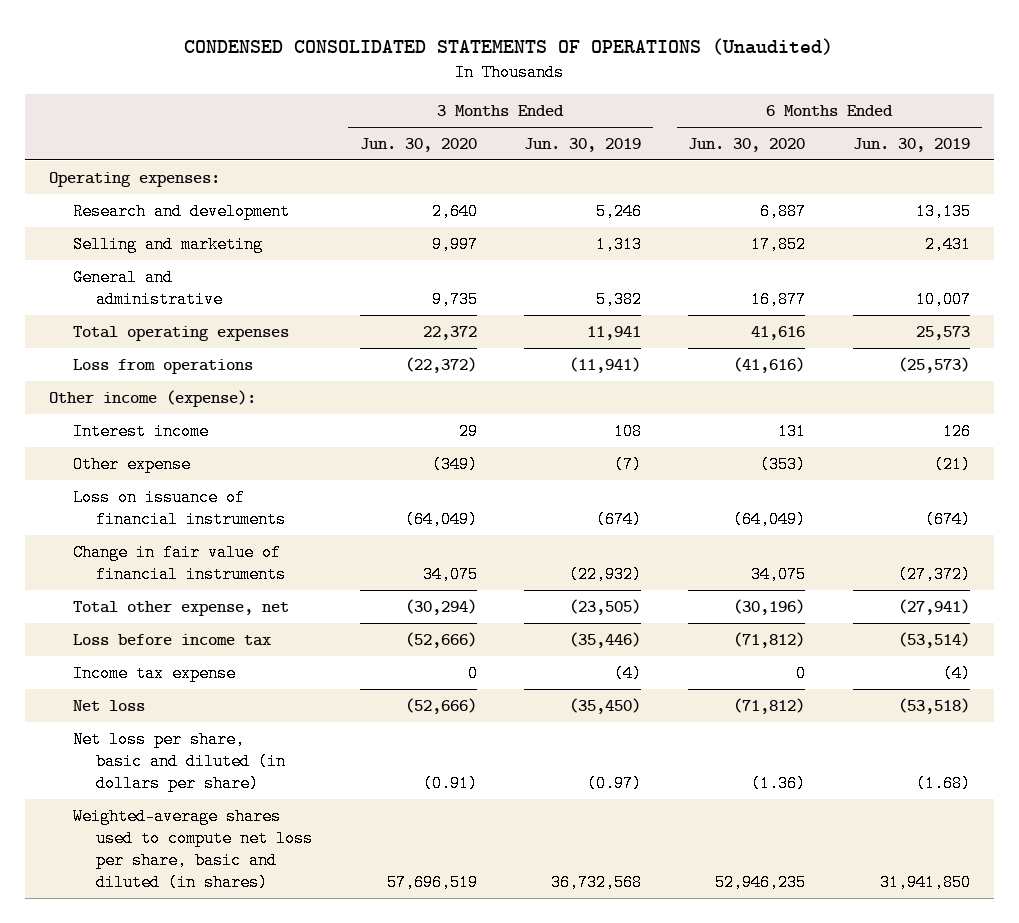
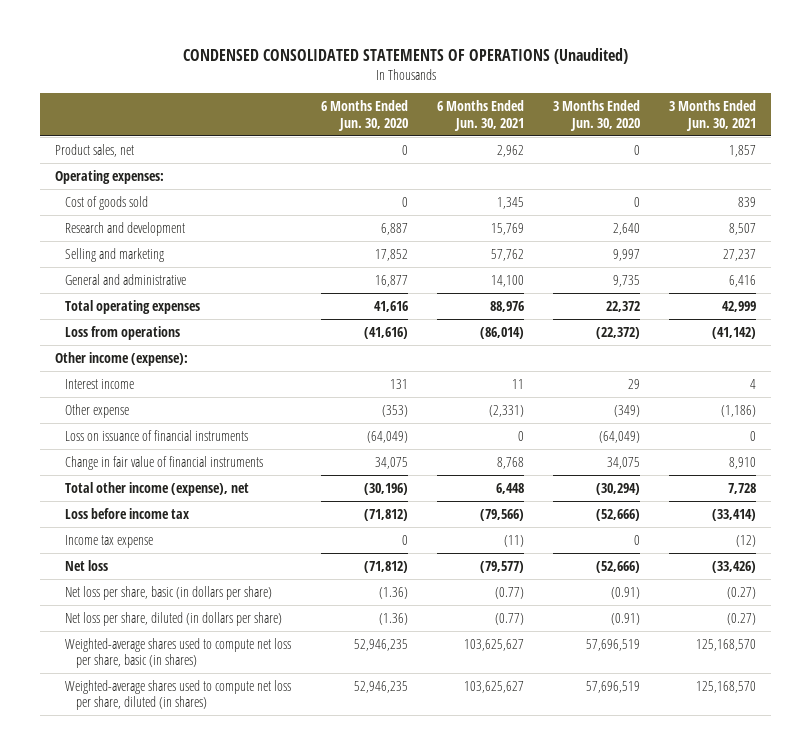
- | 3 Months Ended Jun. 30, 2020 | 3 Months Ended Jun. 30, 2019 | 6 Months Ended Jun. 30, 2020 | 6 Months Ended Jun. 30, 2019
+ | 6 Months Ended Jun. 30, 2020 | 6 Months Ended Jun. 30, 2021 | 3 Months Ended Jun. 30, 2020 | 3 Months Ended Jun. 30, 2021
+ Product sales, net | 0 | 2,962 | 0 | 1,857
+ Cost of goods sold | 0 | 1,345 | 0 | 839
- Total other expense, net | (30,294) | (23,505) | (30,196) | (27,941)
+ Total other income (expense), net | (30,196) | 6,448 | (30,294) | 7,728
- Net loss per share, basic and diluted (in dollars per share) | (0.91) | (0.97) | (1.36) | (1.68)
- Weighted-average shares used to compute net loss per share, basic and diluted (in shares) | 57,696,519 | 36,732,568 | 52,946,235 | 31,941,850
+ Net loss per share, basic (in dollars per share) | (1.36) | (0.77) | (0.91) | (0.27)
+ Net loss per share, diluted (in dollars per share) | (1.36) | (0.77) | (0.91) | (0.27)
+ Weighted-average shares used to compute net loss per share, basic (in shares) | 52,946,235 | 103,625,627 | 57,696,519 | 125,168,570
+ Weighted-average shares used to compute net loss per share, diluted (in shares) | 52,946,235 | 103,625,627 | 57,696,519 | 125,168,570

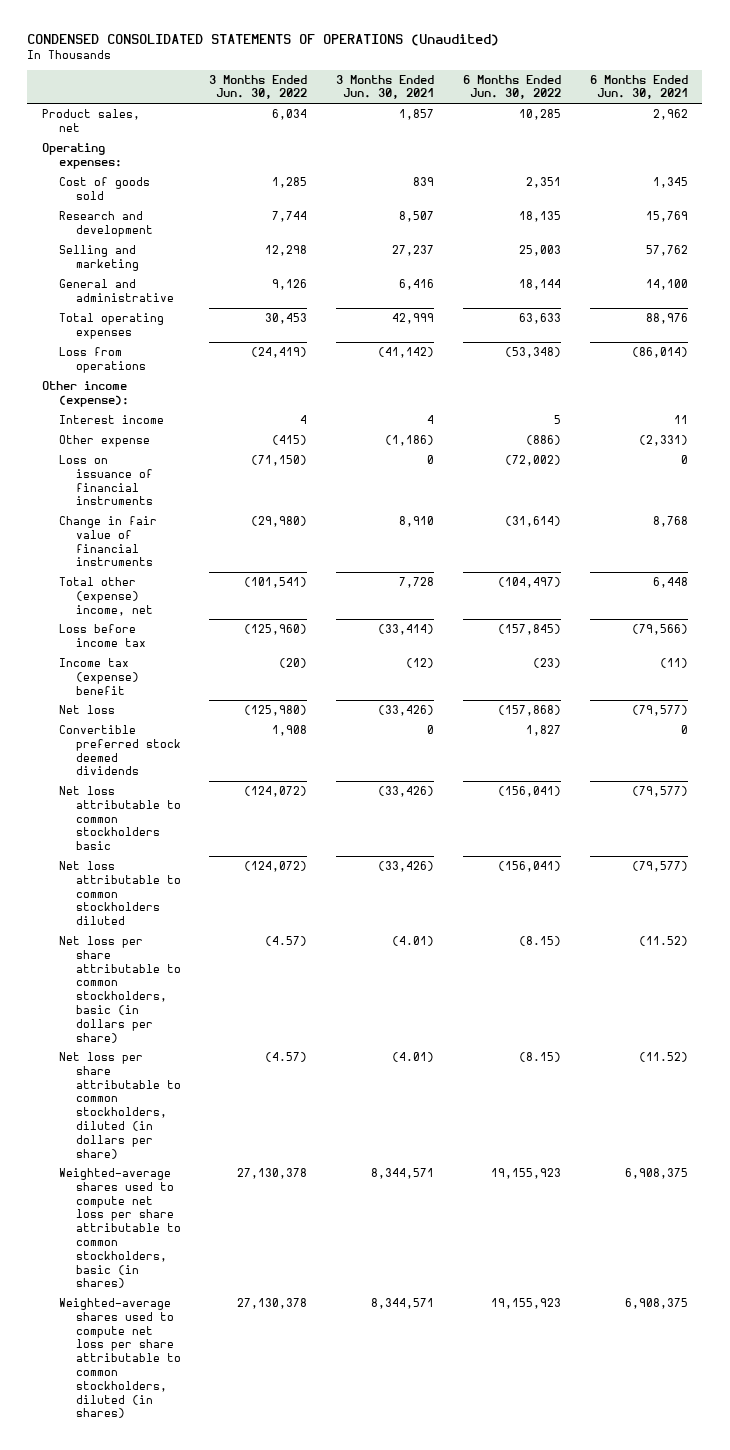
- | 6 Months Ended Jun. 30, 2020 | 6 Months Ended Jun. 30, 2021 | 3 Months Ended Jun. 30, 2020 | 3 Months Ended Jun. 30, 2021
+ | 3 Months Ended Jun. 30, 2022 | 3 Months Ended Jun. 30, 2021 | 6 Months Ended Jun. 30, 2022 | 6 Months Ended Jun. 30, 2021
- Total other income (expense), net | (30,196) | 6,448 | (30,294) | 7,728
+ Total other (expense) income, net | (101,541) | 7,728 | (104,497) | 6,448
- Income tax expense | 0 | (11) | 0 | (12)
+ Income tax (expense) benefit | (20) | (12) | (23) | (11)
- Net loss per share, basic (in dollars per share) | (1.36) | (0.77) | (0.91) | (0.27)
- Net loss per share, diluted (in dollars per share) | (1.36) | (0.77) | (0.91) | (0.27)
- Weighted-average shares used to compute net loss per share, basic (in shares) | 52,946,235 | 103,625,627 | 57,696,519 | 125,168,570
- Weighted-average shares used to compute net loss per share, diluted (in shares) | 52,946,235 | 103,625,627 | 57,696,519 | 125,168,570
+ Convertible preferred stock deemed dividends | 1,908 | 0 | 1,827 | 0
+ Net loss attributable to common stockholders basic | (124,072) | (33,426) | (156,041) | (79,577)
+ Net loss attributable to common stockholders diluted | (124,072) | (33,426) | (156,041) | (79,577)
+ Net loss per share attributable to common stockholders, basic (in dollars per share) | (4.57) | (4.01) | (8.15) | (11.52)
+ Net loss per share attributable to common stockholders, diluted (in dollars per share) | (4.57) | (4.01) | (8.15) | (11.52)
+ Weighted-average shares used to compute net loss per share attributable to common stockholders, basic (in shares) | 27,130,378 | 8,344,571 | 19,155,923 | 6,908,375
+ Weighted-average shares used to compute net loss per share attributable to common stockholders, diluted (in shares) | 27,130,378 | 8,344,571 | 19,155,923 | 6,908,375

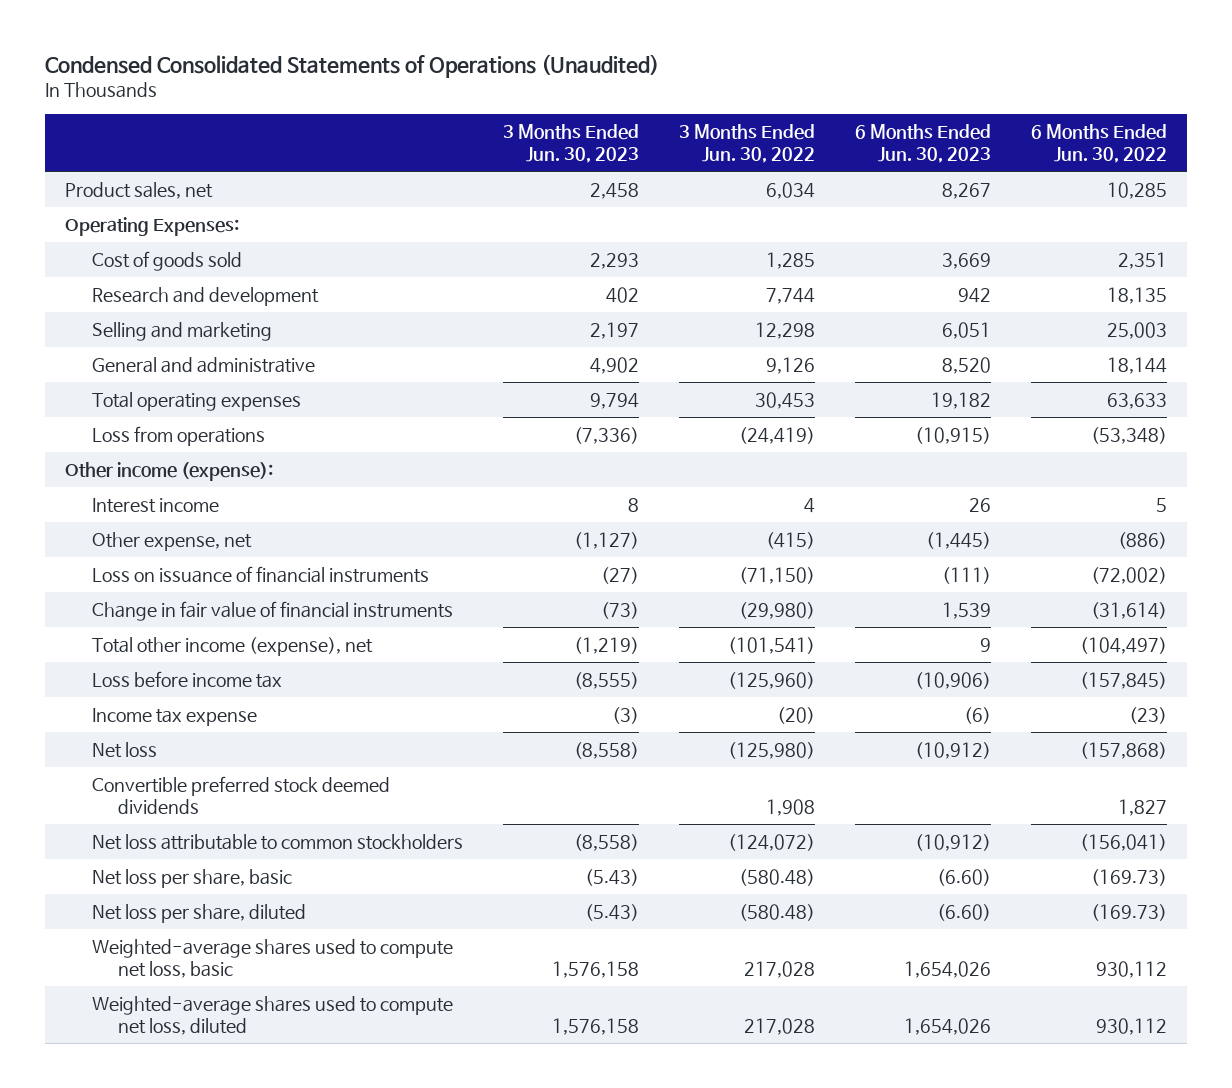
- CONDENSED CONSOLIDATED STATEMENTS OF OPERATIONS (Unaudited)
+ Condensed Consolidated Statements of Operations (Unaudited)
- | 3 Months Ended Jun. 30, 2022 | 3 Months Ended Jun. 30, 2021 | 6 Months Ended Jun. 30, 2022 | 6 Months Ended Jun. 30, 2021
+ | 3 Months Ended Jun. 30, 2023 | 3 Months Ended Jun. 30, 2022 | 6 Months Ended Jun. 30, 2023 | 6 Months Ended Jun. 30, 2022
- Operating expenses:
+ Operating Expenses:
- Other expense | (415) | (1,186) | (886) | (2,331)
+ Other expense, net | (1,127) | (415) | (1,445) | (886)
- Total other (expense) income, net | (101,541) | 7,728 | (104,497) | 6,448
+ Total other income (expense), net | (1,219) | (101,541) | 9 | (104,497)
- Income tax (expense) benefit | (20) | (12) | (23) | (11)
+ Income tax expense | (3) | (20) | (6) | (23)
- Net loss attributable to common stockholders basic | (124,072) | (33,426) | (156,041) | (79,577)
- Net loss attributable to common stockholders diluted | (124,072) | (33,426) | (156,041) | (79,577)
- Net loss per share attributable to common stockholders, basic (in dollars per share) | (4.57) | (4.01) | (8.15) | (11.52)
- Net loss per share attributable to common stockholders, diluted (in dollars per share) | (4.57) | (4.01) | (8.15) | (11.52)
- Weighted-average shares used to compute net loss per share attributable to common stockholders, basic (in shares) | 27,130,378 | 8,344,571 | 19,155,923 | 6,908,375
- Weighted-average shares used to compute net loss per share attributable to common stockholders, diluted (in shares) | 27,130,378 | 8,344,571 | 19,155,923 | 6,908,375
+ Net loss attributable to common stockholders | (8,558) | (124,072) | (10,912) | (156,041)
+ Net loss per share, basic | (5.43) | (580.48) | (6.60) | (169.73)
+ Net loss per share, diluted | (5.43) | (580.48) | (6.60) | (169.73)
+ Weighted-average shares used to compute net loss, basic | 1,576,158 | 217,028 | 1,654,026 | 930,112
+ Weighted-average shares used to compute net loss, diluted | 1,576,158 | 217,028 | 1,654,026 | 930,112

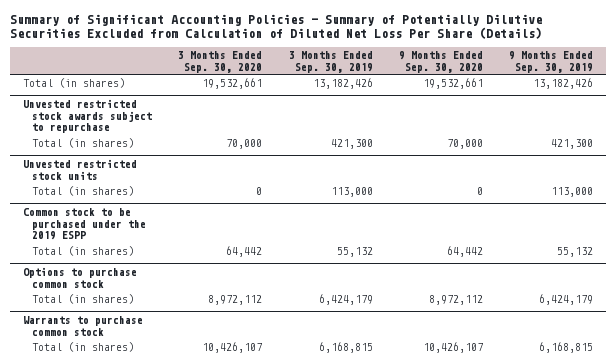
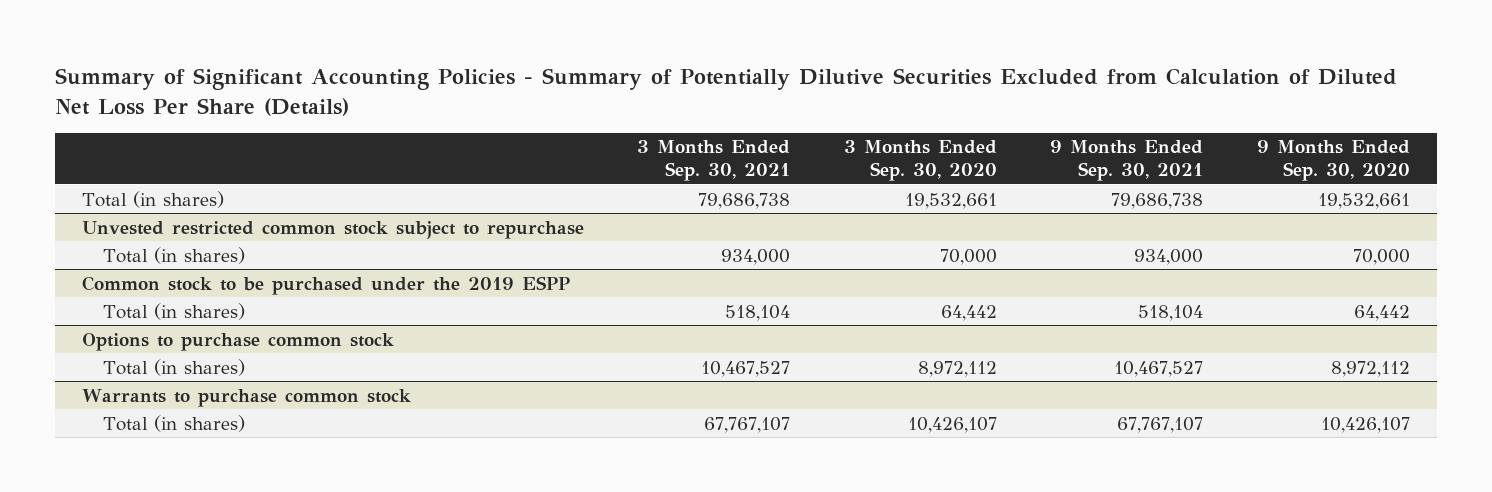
- | 3 Months Ended Sep. 30, 2020 | 3 Months Ended Sep. 30, 2019 | 9 Months Ended Sep. 30, 2020 | 9 Months Ended Sep. 30, 2019
+ | 3 Months Ended Sep. 30, 2021 | 3 Months Ended Sep. 30, 2020 | 9 Months Ended Sep. 30, 2021 | 9 Months Ended Sep. 30, 2020
- Unvested restricted stock awards subject to repurchase
+ Unvested restricted common stock subject to repurchase
- Unvested restricted stock units
- Total (in shares) | 0 | 113,000 | 0 | 113,000

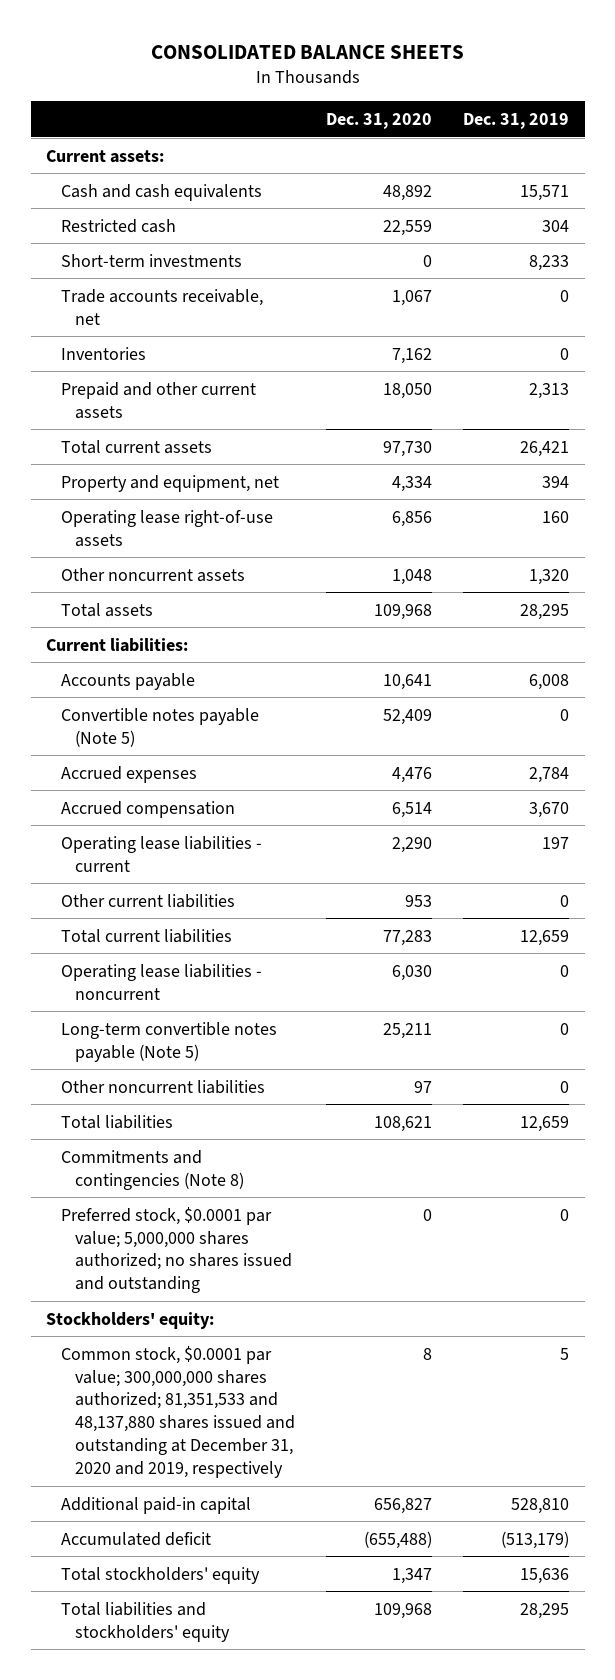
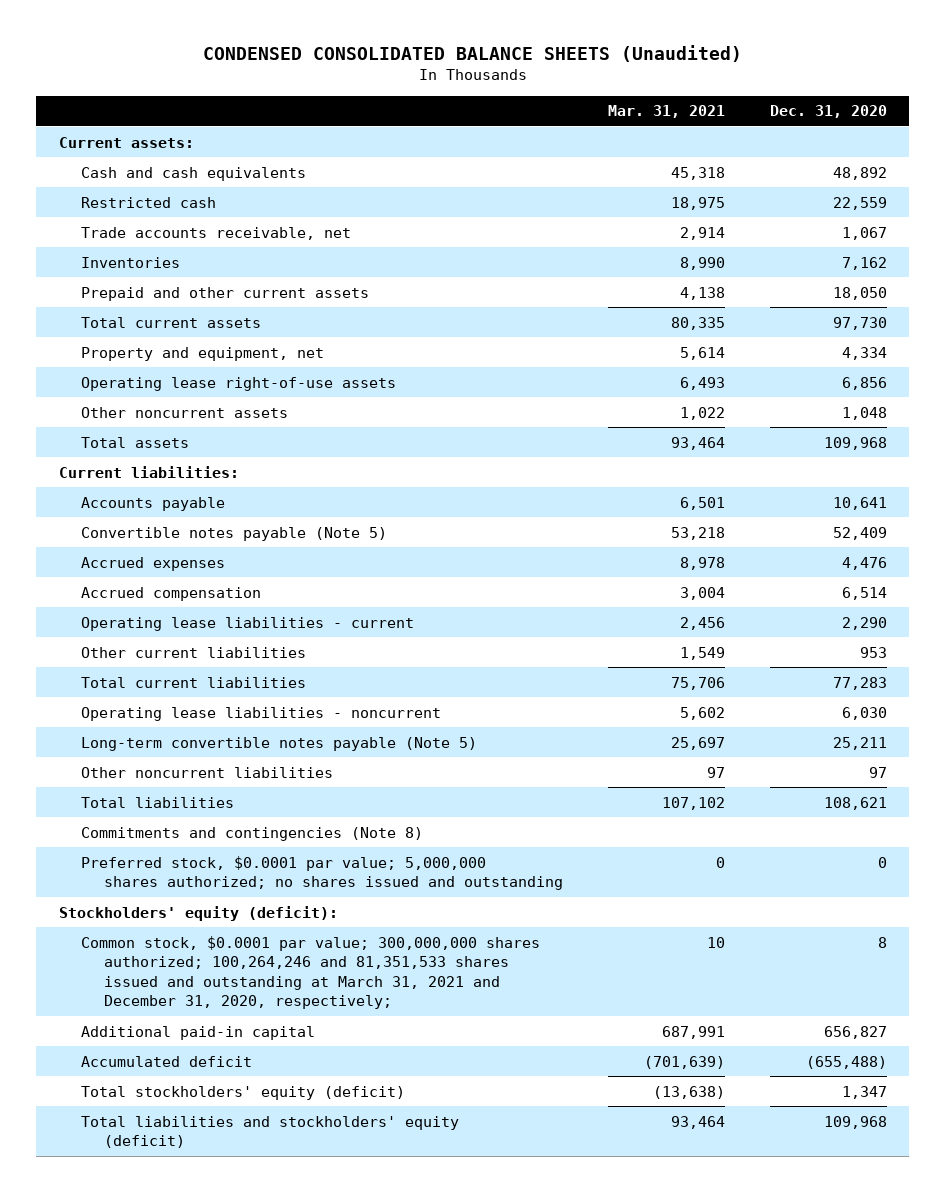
- CONSOLIDATED BALANCE SHEETS
+ CONDENSED CONSOLIDATED BALANCE SHEETS (Unaudited)
- | Dec. 31, 2020 | Dec. 31, 2019
+ | Mar. 31, 2021 | Dec. 31, 2020
- Short-term investments | 0 | 8,233
- Stockholders' equity:
- Common stock, $0.0001 par value; 300,000,000 shares authorized; 81,351,533 and 48,137,880 shares issued and outstanding at December 31, 2020 and 2019, respectively | 8 | 5
+ Stockholders' equity (deficit):
+ Common stock, $0.0001 par value; 300,000,000 shares authorized; 100,264,246 and 81,351,533 shares issued and outstanding at March 31, 2021 and December 31, 2020, respectively; | 10 | 8
- Total stockholders' equity | 1,347 | 15,636
- Total liabilities and stockholders' equity | 109,968 | 28,295
+ Total stockholders' equity (deficit) | (13,638) | 1,347
+ Total liabilities and stockholders' equity (deficit) | 93,464 | 109,968

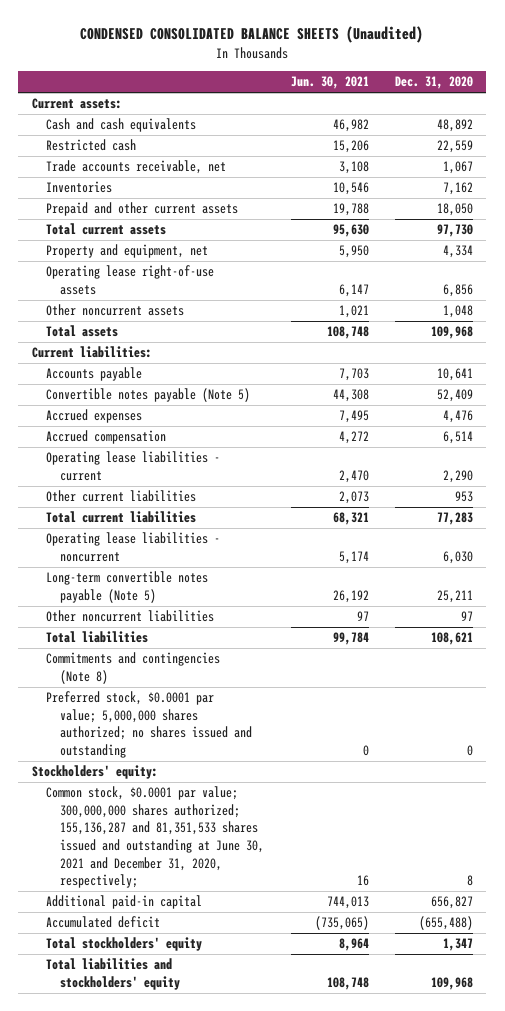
- | Mar. 31, 2021 | Dec. 31, 2020
+ | Jun. 30, 2021 | Dec. 31, 2020
- Stockholders' equity (deficit):
- Common stock, $0.0001 par value; 300,000,000 shares authorized; 100,264,246 and 81,351,533 shares issued and outstanding at March 31, 2021 and December 31, 2020, respectively; | 10 | 8
+ Stockholders' equity:
+ Common stock, $0.0001 par value; 300,000,000 shares authorized; 155,136,287 and 81,351,533 shares issued and outstanding at June 30, 2021 and December 31, 2020, respectively; | 16 | 8
- Total stockholders' equity (deficit) | (13,638) | 1,347
- Total liabilities and stockholders' equity (deficit) | 93,464 | 109,968
+ Total stockholders' equity | 8,964 | 1,347
+ Total liabilities and stockholders' equity | 108,748 | 109,968

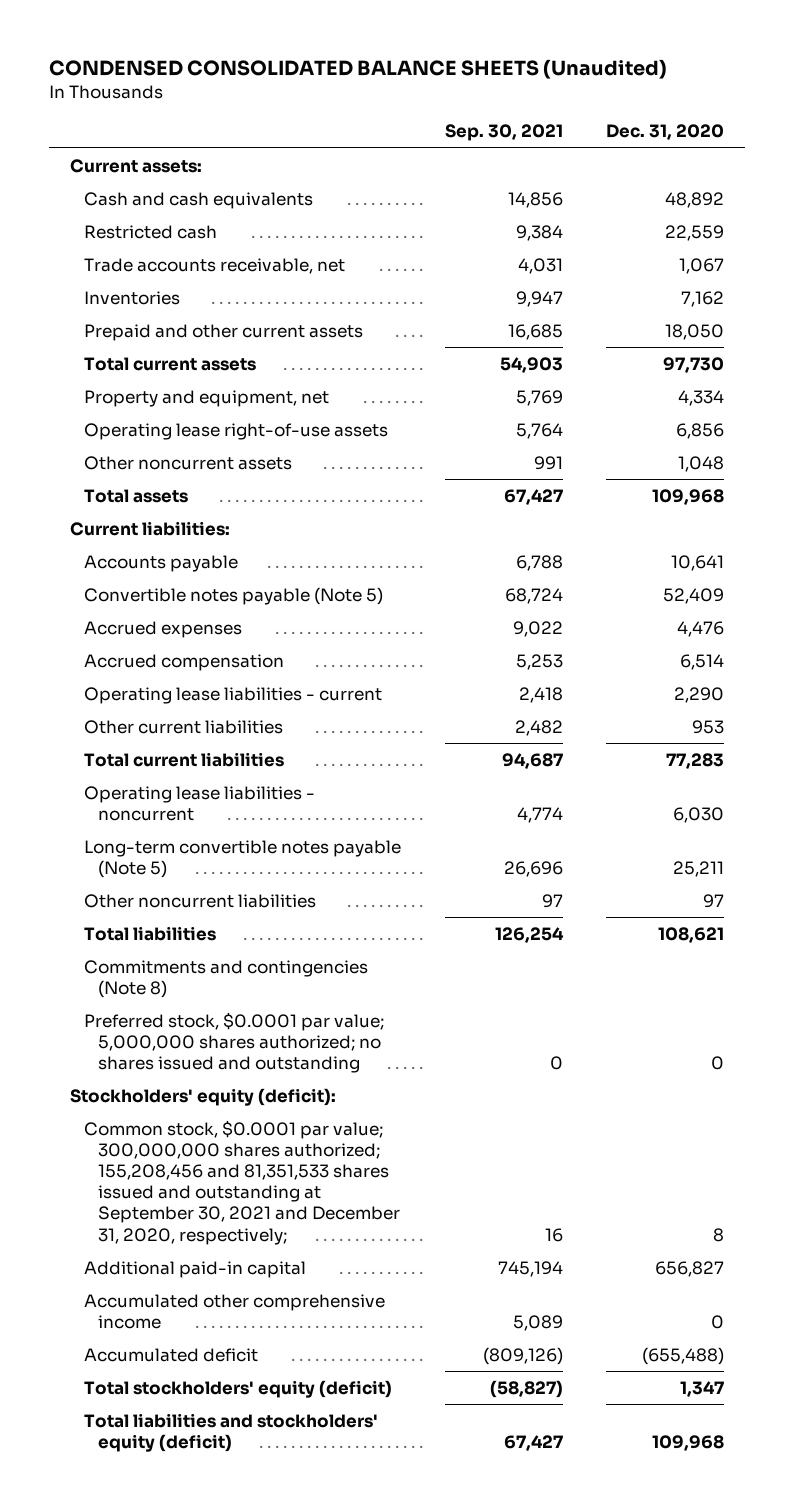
- | Jun. 30, 2021 | Dec. 31, 2020
+ | Sep. 30, 2021 | Dec. 31, 2020
- Stockholders' equity:
- Common stock, $0.0001 par value; 300,000,000 shares authorized; 155,136,287 and 81,351,533 shares issued and outstanding at June 30, 2021 and December 31, 2020, respectively; | 16 | 8
+ Stockholders' equity (deficit):
+ Common stock, $0.0001 par value; 300,000,000 shares authorized; 155,208,456 and 81,351,533 shares issued and outstanding at September 30, 2021 and December 31, 2020, respectively; | 16 | 8
+ Accumulated other comprehensive income | 5,089 | 0
- Total stockholders' equity | 8,964 | 1,347
- Total liabilities and stockholders' equity | 108,748 | 109,968
+ Total stockholders' equity (deficit) | (58,827) | 1,347
+ Total liabilities and stockholders' equity (deficit) | 67,427 | 109,968

